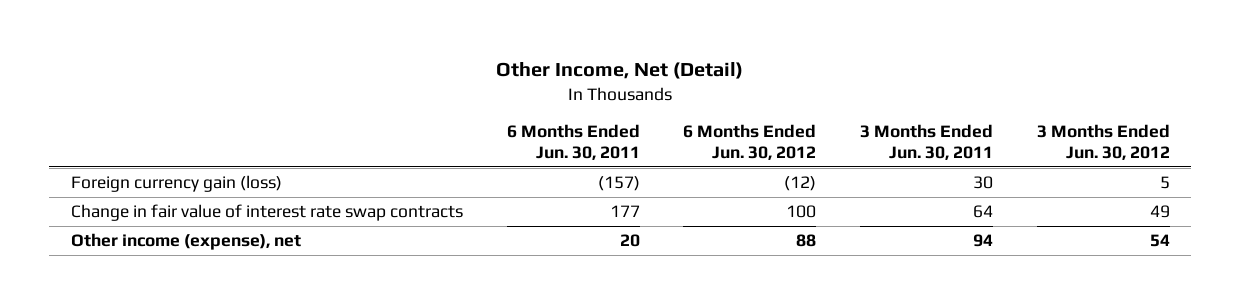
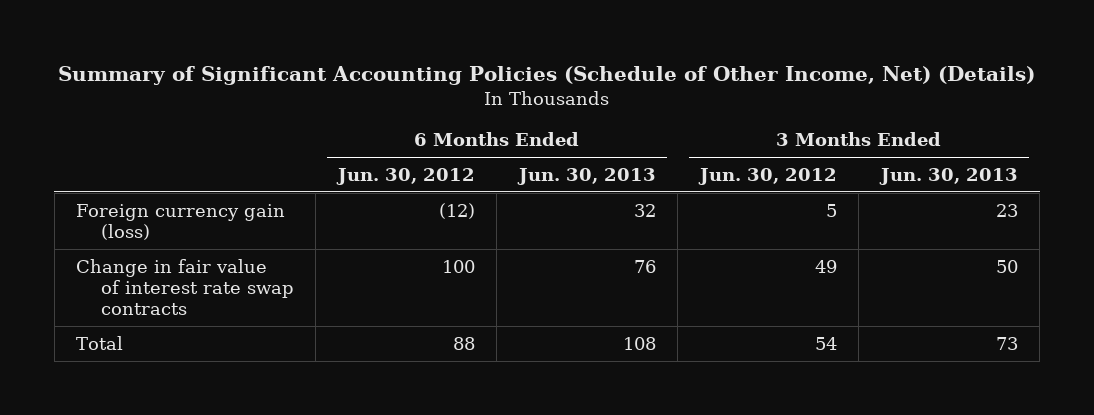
- Other Income, Net (Detail)
+ Summary of Significant Accounting Policies (Schedule of Other Income, Net) (Details)
- | 6 Months Ended Jun. 30, 2011 | 6 Months Ended Jun. 30, 2012 | 3 Months Ended Jun. 30, 2011 | 3 Months Ended Jun. 30, 2012
+ | 6 Months Ended Jun. 30, 2012 | 6 Months Ended Jun. 30, 2013 | 3 Months Ended Jun. 30, 2012 | 3 Months Ended Jun. 30, 2013
- Other income (expense), net | 20 | 88 | 94 | 54
+ Total | 88 | 108 | 54 | 73

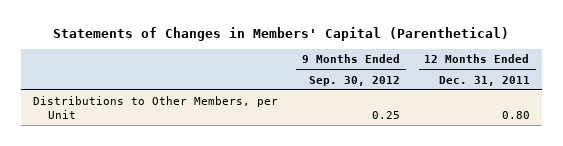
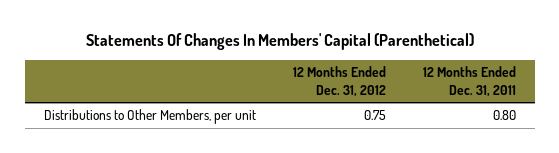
- Statements of Changes in Members' Capital (Parenthetical)
+ Statements Of Changes In Members' Capital (Parenthetical)
- | 9 Months Ended Sep. 30, 2012 | 12 Months Ended Dec. 31, 2011
+ | 12 Months Ended Dec. 31, 2012 | 12 Months Ended Dec. 31, 2011
- Distributions to Other Members, per Unit | 0.25 | 0.80
+ Distributions to Other Members, per unit | 0.75 | 0.80

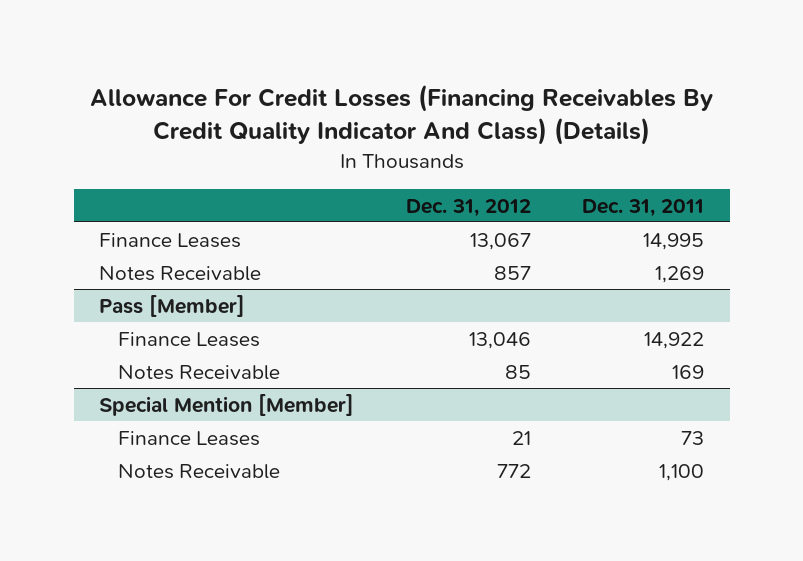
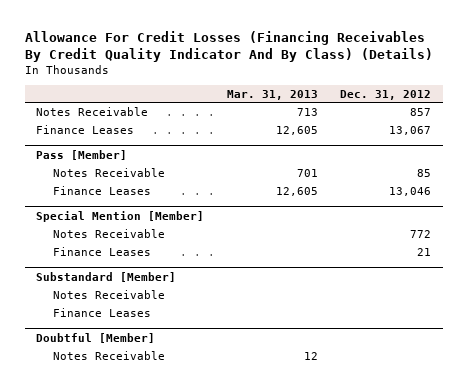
- Allowance For Credit Losses (Financing Receivables By Credit Quality Indicator And Class) (Details)
+ Allowance For Credit Losses (Financing Receivables By Credit Quality Indicator And By Class) (Details)
- | Dec. 31, 2012 | Dec. 31, 2011
+ | Mar. 31, 2013 | Dec. 31, 2012
moved down: Finance Leases | 12,605 | 13,067
@ Pass [Member]
moved down: Finance Leases | 12,605 | 13,046
@ Special Mention [Member]
moved down: Finance Leases | | 21
+ Substandard [Member]
+ Notes Receivable
+ Finance Leases
+ Doubtful [Member]
+ Notes Receivable | 12 |

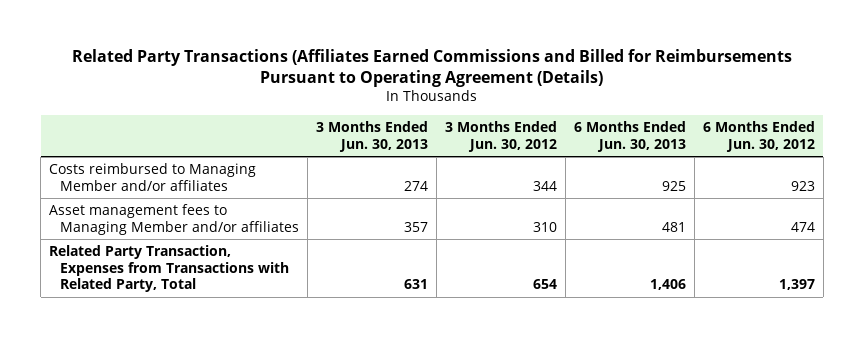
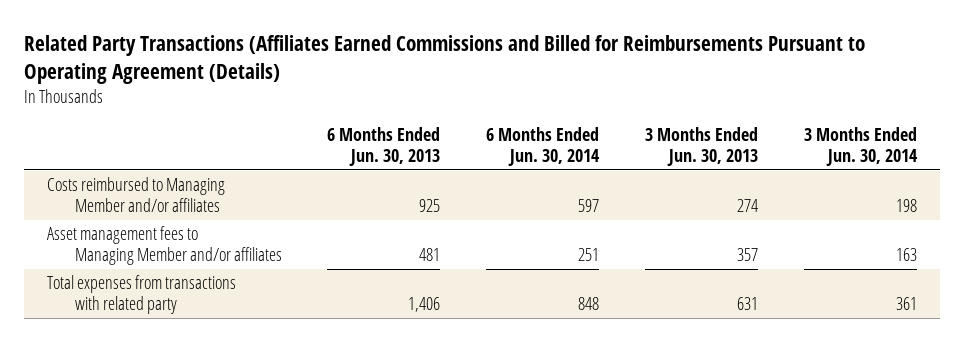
- | 3 Months Ended Jun. 30, 2013 | 3 Months Ended Jun. 30, 2012 | 6 Months Ended Jun. 30, 2013 | 6 Months Ended Jun. 30, 2012
+ | 6 Months Ended Jun. 30, 2013 | 6 Months Ended Jun. 30, 2014 | 3 Months Ended Jun. 30, 2013 | 3 Months Ended Jun. 30, 2014
- Related Party Transaction, Expenses from Transactions with Related Party, Total | 631 | 654 | 1,406 | 1,397
+ Total expenses from transactions with related party | 1,406 | 848 | 631 | 361

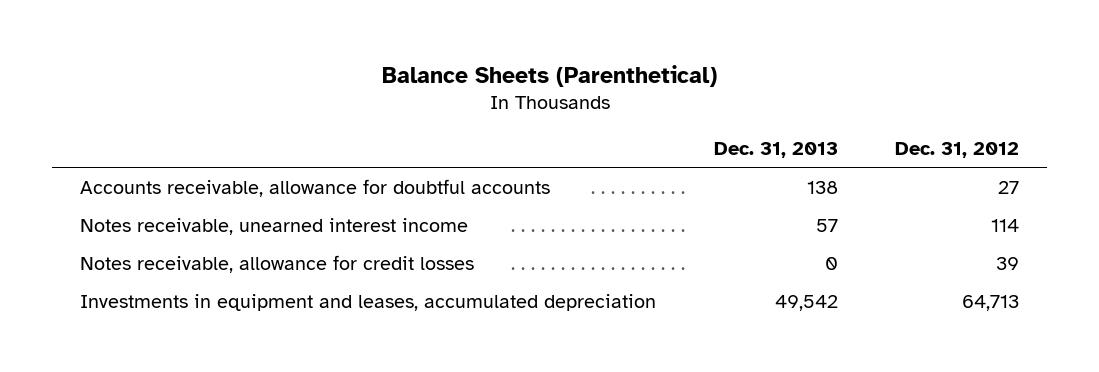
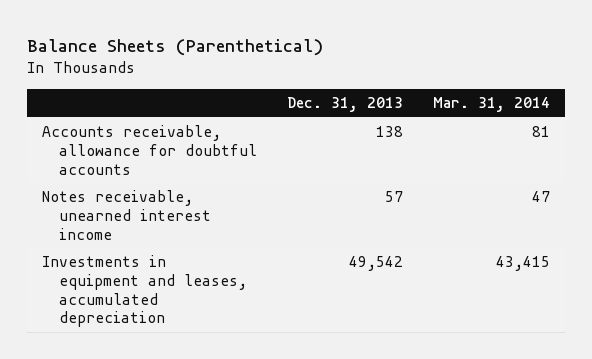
- | Dec. 31, 2013 | Dec. 31, 2012
+ | Dec. 31, 2013 | Mar. 31, 2014
- Notes receivable, allowance for credit losses | 0 | 39

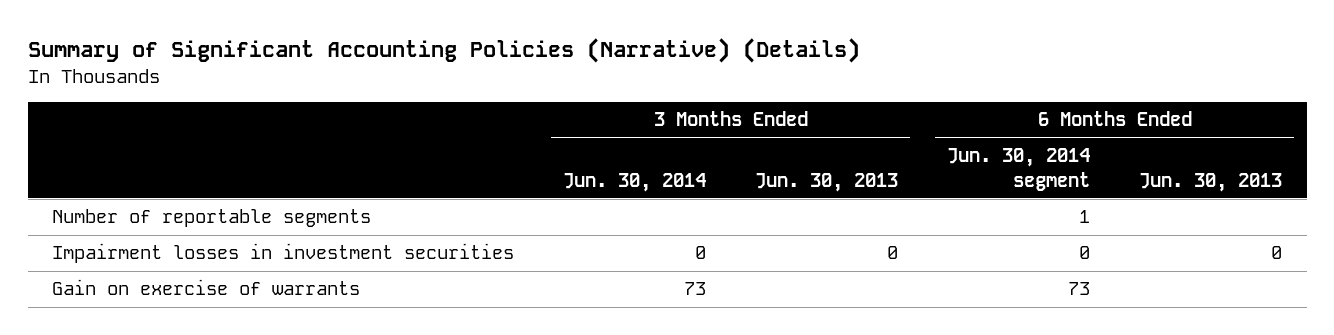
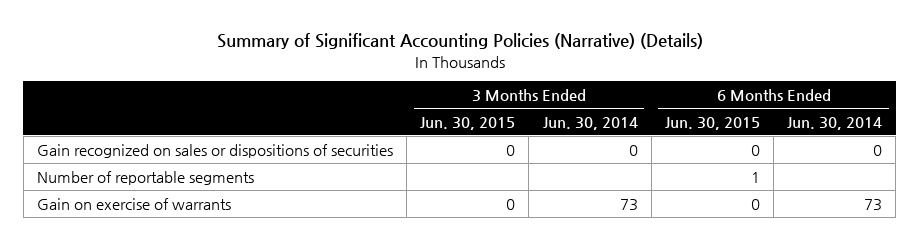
- | 3 Months Ended Jun. 30, 2014 | 3 Months Ended Jun. 30, 2013 | 6 Months Ended Jun. 30, 2014 segment | 6 Months Ended Jun. 30, 2013
+ | 3 Months Ended Jun. 30, 2015 | 3 Months Ended Jun. 30, 2014 | 6 Months Ended Jun. 30, 2015 | 6 Months Ended Jun. 30, 2014
+ Gain recognized on sales or dispositions of securities | 0 | 0 | 0 | 0
- Impairment losses in investment securities | 0 | 0 | 0 | 0

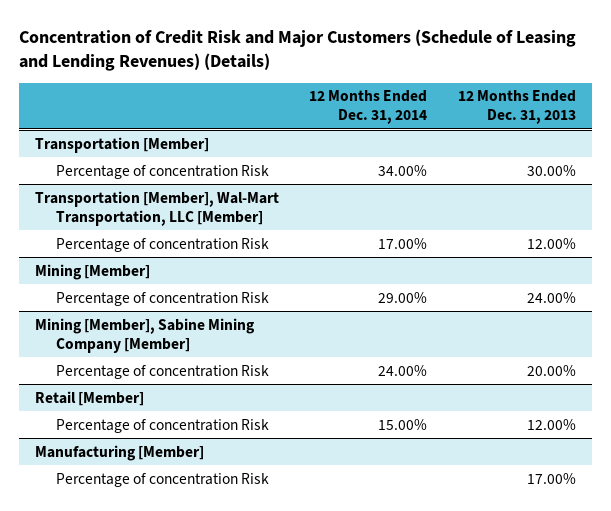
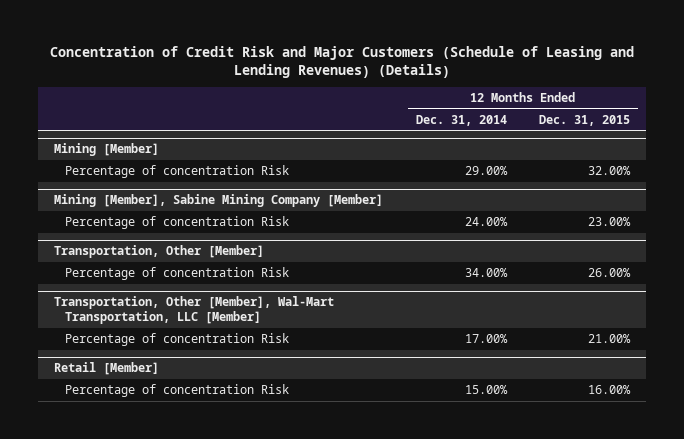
- | 12 Months Ended Dec. 31, 2014 | 12 Months Ended Dec. 31, 2013
+ | 12 Months Ended Dec. 31, 2014 | 12 Months Ended Dec. 31, 2015
- Transportation [Member]
- Percentage of concentration Risk | 34.00% | 30.00%
- Transportation [Member], Wal-Mart Transportation, LLC [Member]
- Percentage of concentration Risk | 17.00% | 12.00%
+ Transportation, Other [Member]
+ Percentage of concentration Risk | 34.00% | 26.00%
+ Transportation, Other [Member], Wal-Mart Transportation, LLC [Member]
+ Percentage of concentration Risk | 17.00% | 21.00%
- Manufacturing [Member]
- Percentage of concentration Risk | | 17.00%

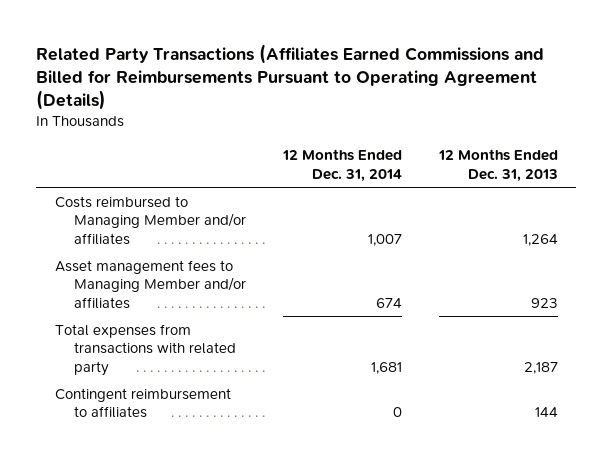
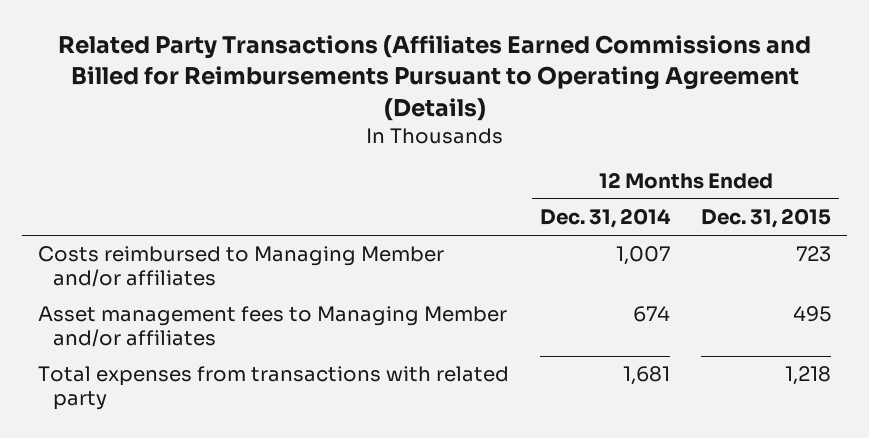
- | 12 Months Ended Dec. 31, 2014 | 12 Months Ended Dec. 31, 2013
+ | 12 Months Ended Dec. 31, 2014 | 12 Months Ended Dec. 31, 2015
- Contingent reimbursement to affiliates | 0 | 144

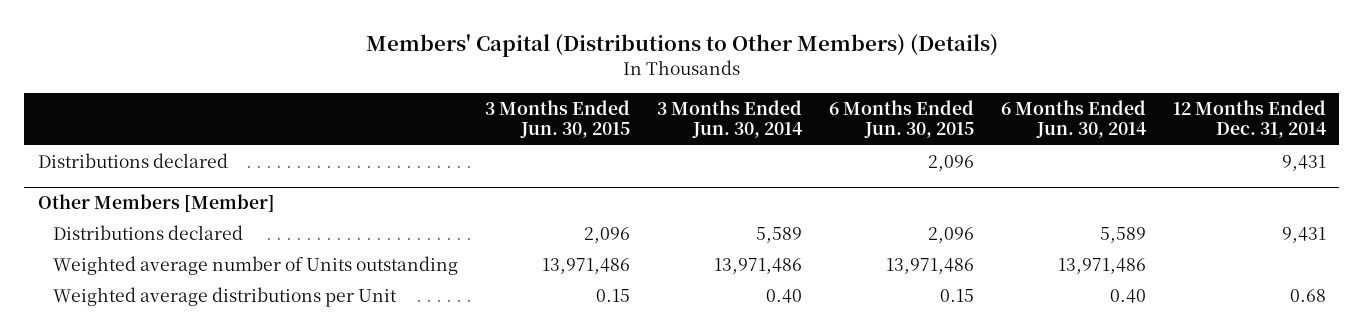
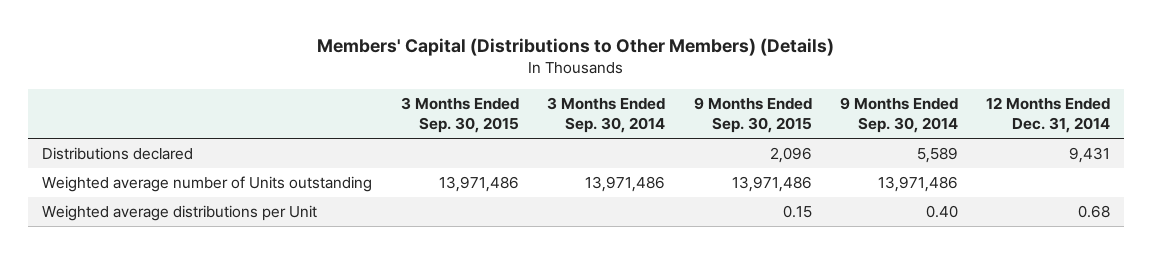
- | 3 Months Ended Jun. 30, 2015 | 3 Months Ended Jun. 30, 2014 | 6 Months Ended Jun. 30, 2015 | 6 Months Ended Jun. 30, 2014 | 12 Months Ended Dec. 31, 2014
+ | 3 Months Ended Sep. 30, 2015 | 3 Months Ended Sep. 30, 2014 | 9 Months Ended Sep. 30, 2015 | 9 Months Ended Sep. 30, 2014 | 12 Months Ended Dec. 31, 2014
- Other Members [Member]
- Distributions declared | 2,096 | 5,589 | 2,096 | 5,589 | 9,431

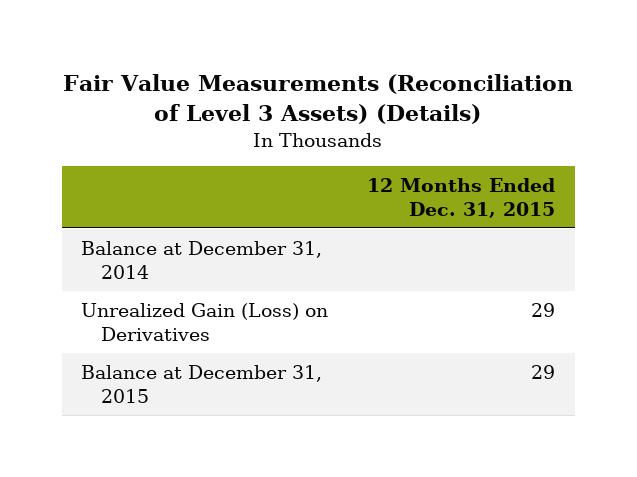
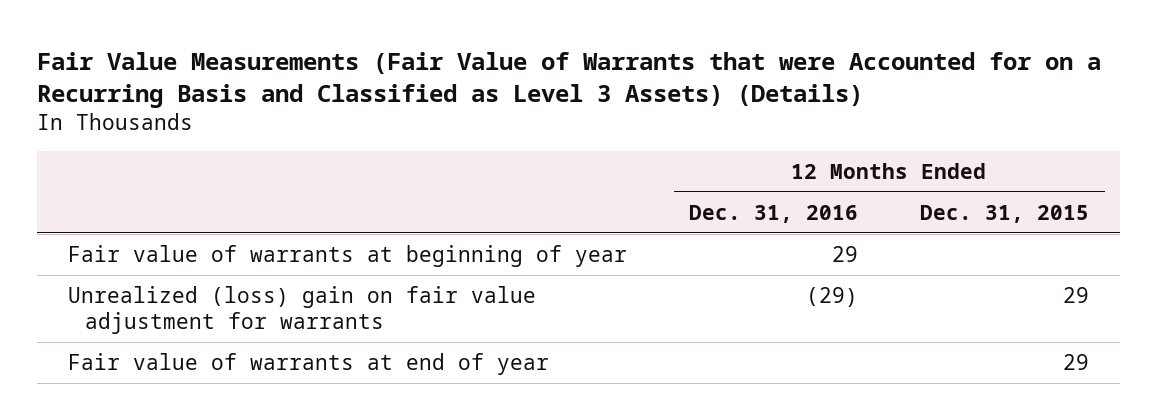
- Fair Value Measurements (Reconciliation of Level 3 Assets) (Details)
+ Fair Value Measurements (Fair Value of Warrants that were Accounted for on a Recurring Basis and Classified as Level 3 Assets) (Details)
- | 12 Months Ended Dec. 31, 2015
+ | 12 Months Ended Dec. 31, 2016 | 12 Months Ended Dec. 31, 2015
- Balance at December 31, 2014
- Unrealized Gain (Loss) on Derivatives | 29
- Balance at December 31, 2015 | 29
+ Fair value of warrants at beginning of year | 29 |
+ Unrealized (loss) gain on fair value adjustment for warrants | (29) | 29
+ Fair value of warrants at end of year | | 29

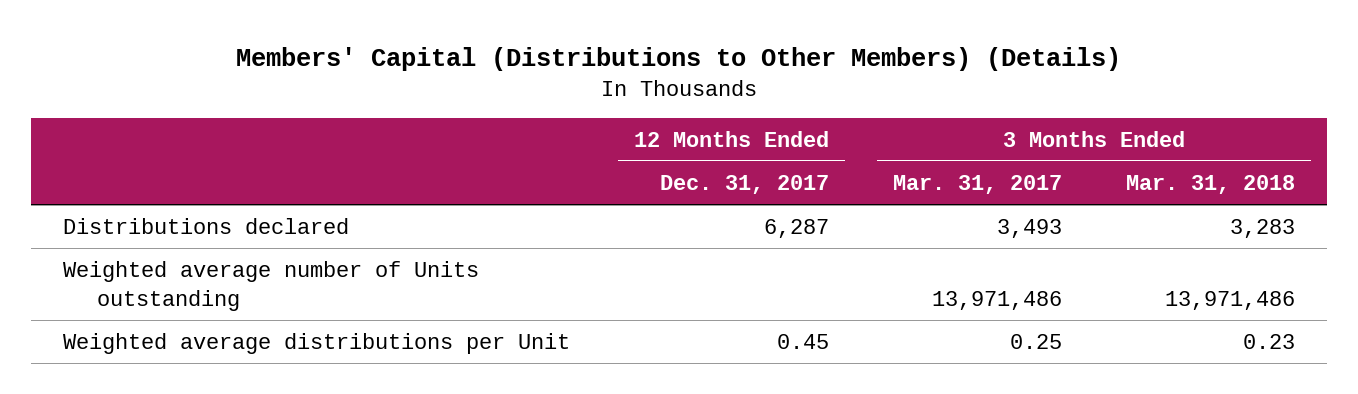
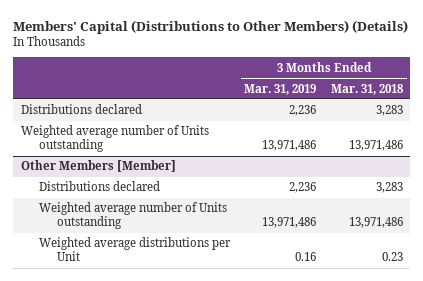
- | 12 Months Ended Dec. 31, 2017 | 3 Months Ended Mar. 31, 2017 | 3 Months Ended Mar. 31, 2018
+ | 3 Months Ended Mar. 31, 2019 | 3 Months Ended Mar. 31, 2018
+ Other Members [Member]
+ Distributions declared | 2,236 | 3,283
+ Weighted average number of Units outstanding | 13,971,486 | 13,971,486

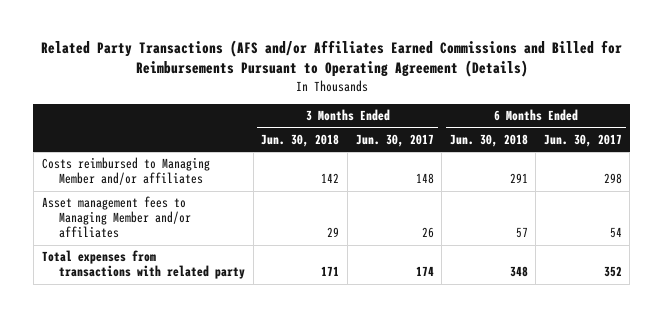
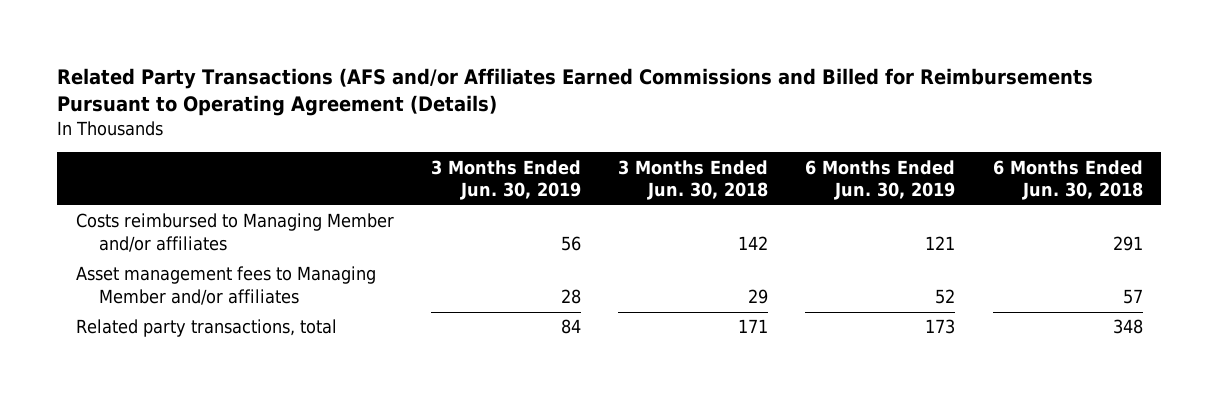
- | 3 Months Ended Jun. 30, 2018 | 3 Months Ended Jun. 30, 2017 | 6 Months Ended Jun. 30, 2018 | 6 Months Ended Jun. 30, 2017
+ | 3 Months Ended Jun. 30, 2019 | 3 Months Ended Jun. 30, 2018 | 6 Months Ended Jun. 30, 2019 | 6 Months Ended Jun. 30, 2018
- Total expenses from transactions with related party | 171 | 174 | 348 | 352
+ Related party transactions, total | 84 | 171 | 173 | 348

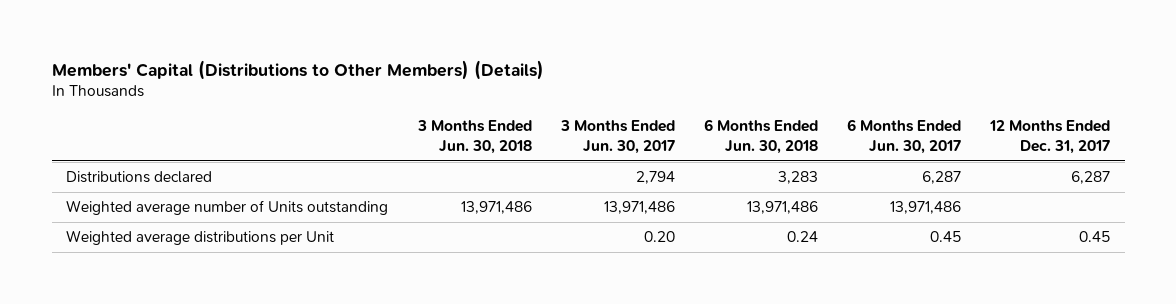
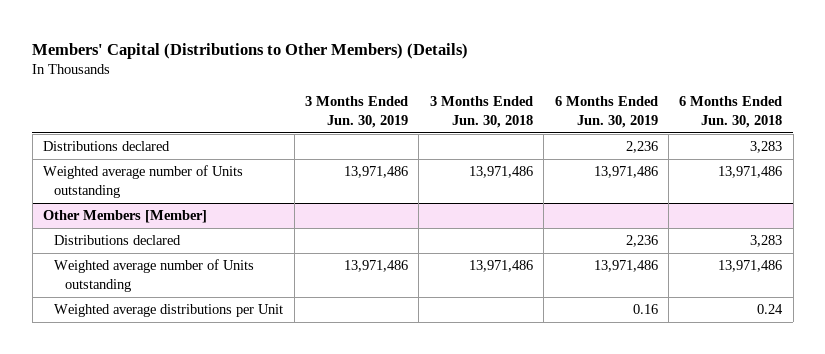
- | 3 Months Ended Jun. 30, 2018 | 3 Months Ended Jun. 30, 2017 | 6 Months Ended Jun. 30, 2018 | 6 Months Ended Jun. 30, 2017 | 12 Months Ended Dec. 31, 2017
+ | 3 Months Ended Jun. 30, 2019 | 3 Months Ended Jun. 30, 2018 | 6 Months Ended Jun. 30, 2019 | 6 Months Ended Jun. 30, 2018
+ Other Members [Member]
+ Distributions declared | | | 2,236 | 3,283
+ Weighted average number of Units outstanding | 13,971,486 | 13,971,486 | 13,971,486 | 13,971,486

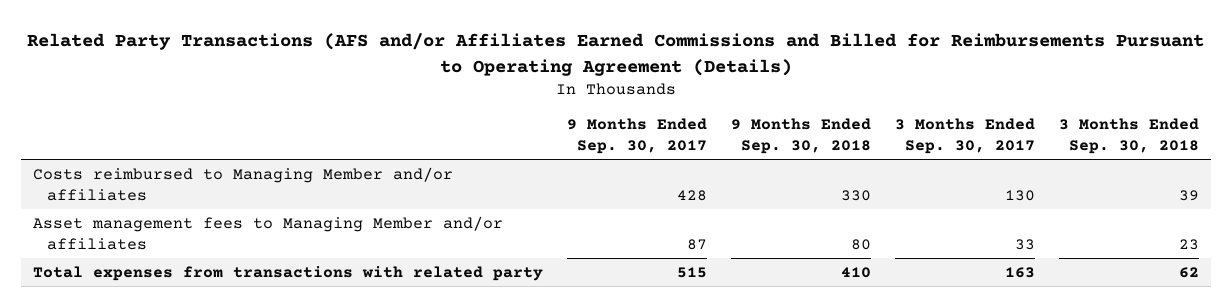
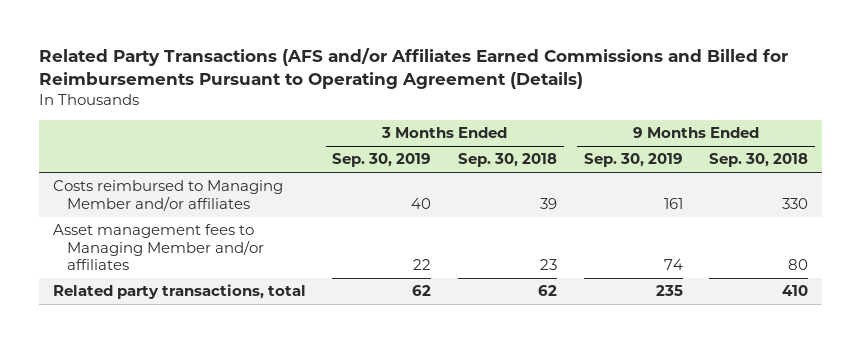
- | 9 Months Ended Sep. 30, 2017 | 9 Months Ended Sep. 30, 2018 | 3 Months Ended Sep. 30, 2017 | 3 Months Ended Sep. 30, 2018
+ | 3 Months Ended Sep. 30, 2019 | 3 Months Ended Sep. 30, 2018 | 9 Months Ended Sep. 30, 2019 | 9 Months Ended Sep. 30, 2018
- Total expenses from transactions with related party | 515 | 410 | 163 | 62
+ Related party transactions, total | 62 | 62 | 235 | 410

